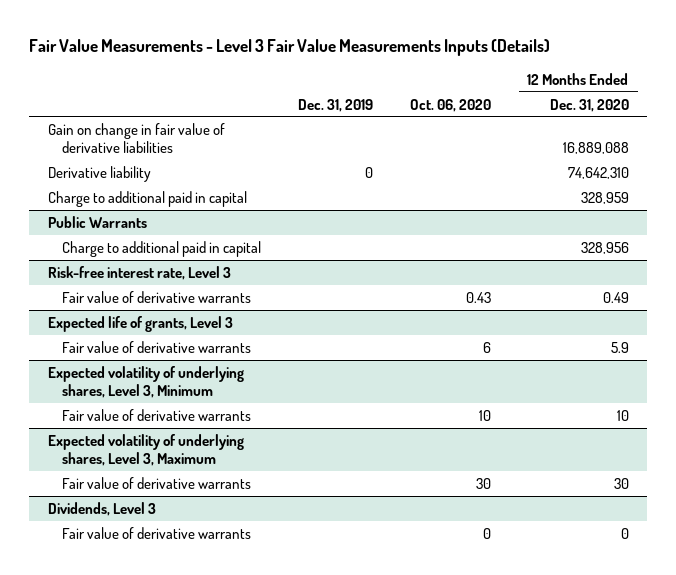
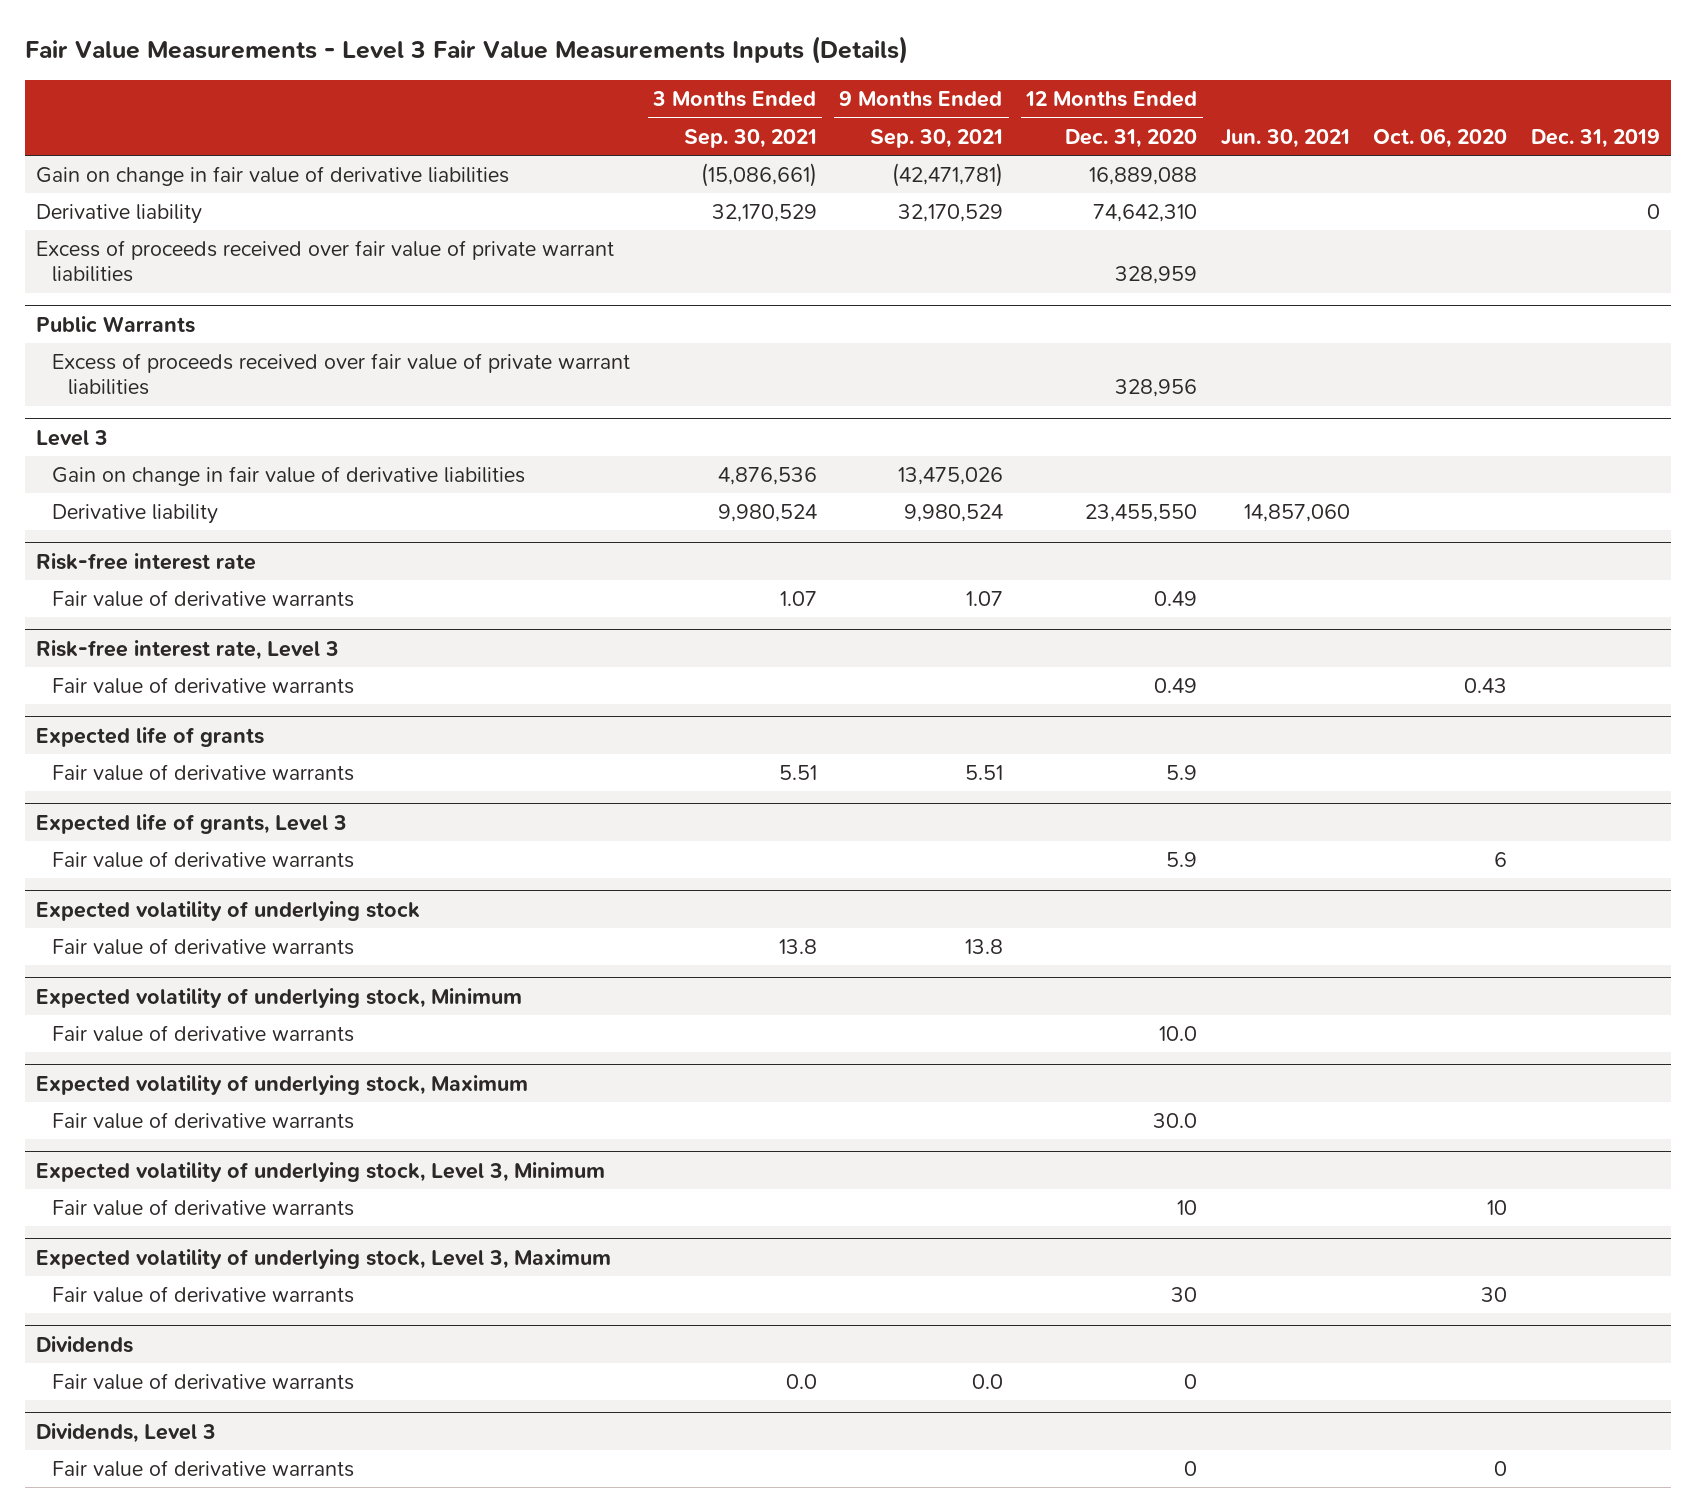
- | Dec. 31, 2019 | Oct. 06, 2020 | 12 Months Ended Dec. 31, 2020
+ | 3 Months Ended Sep. 30, 2021 | 9 Months Ended Sep. 30, 2021 | 12 Months Ended Dec. 31, 2020 | Jun. 30, 2021 | Oct. 06, 2020 | Dec. 31, 2019
- Charge to additional paid in capital | | | 328,959
+ Excess of proceeds received over fair value of private warrant liabilities | | | 328,959 | | |
@ Public Warrants
- Charge to additional paid in capital | | | 328,956
+ Excess of proceeds received over fair value of private warrant liabilities | | | 328,956 | | |
+ Level 3
+ Gain on change in fair value of derivative liabilities | 4,876,536 | 13,475,026 | | | |
+ Derivative liability | 9,980,524 | 9,980,524 | 23,455,550 | 14,857,060 | |
+ Risk-free interest rate
+ Fair value of derivative warrants | 1.07 | 1.07 | 0.49 | | |
+ Expected life of grants
+ Fair value of derivative warrants | 5.51 | 5.51 | 5.9 | | |
- Expected volatility of underlying shares, Level 3, Minimum
+ Expected volatility of underlying stock
+ Fair value of derivative warrants | 13.8 | 13.8 | | | |
+ Expected volatility of underlying stock, Minimum
+ Fair value of derivative warrants | | | 10.0 | | |
+ Expected volatility of underlying stock, Maximum
+ Fair value of derivative warrants | | | 30.0 | | |
+ Expected volatility of underlying stock, Level 3, Minimum
- Expected volatility of underlying shares, Level 3, Maximum
+ Expected volatility of underlying stock, Level 3, Maximum
+ Dividends
+ Fair value of derivative warrants | 0.0 | 0.0 | 0 | | |

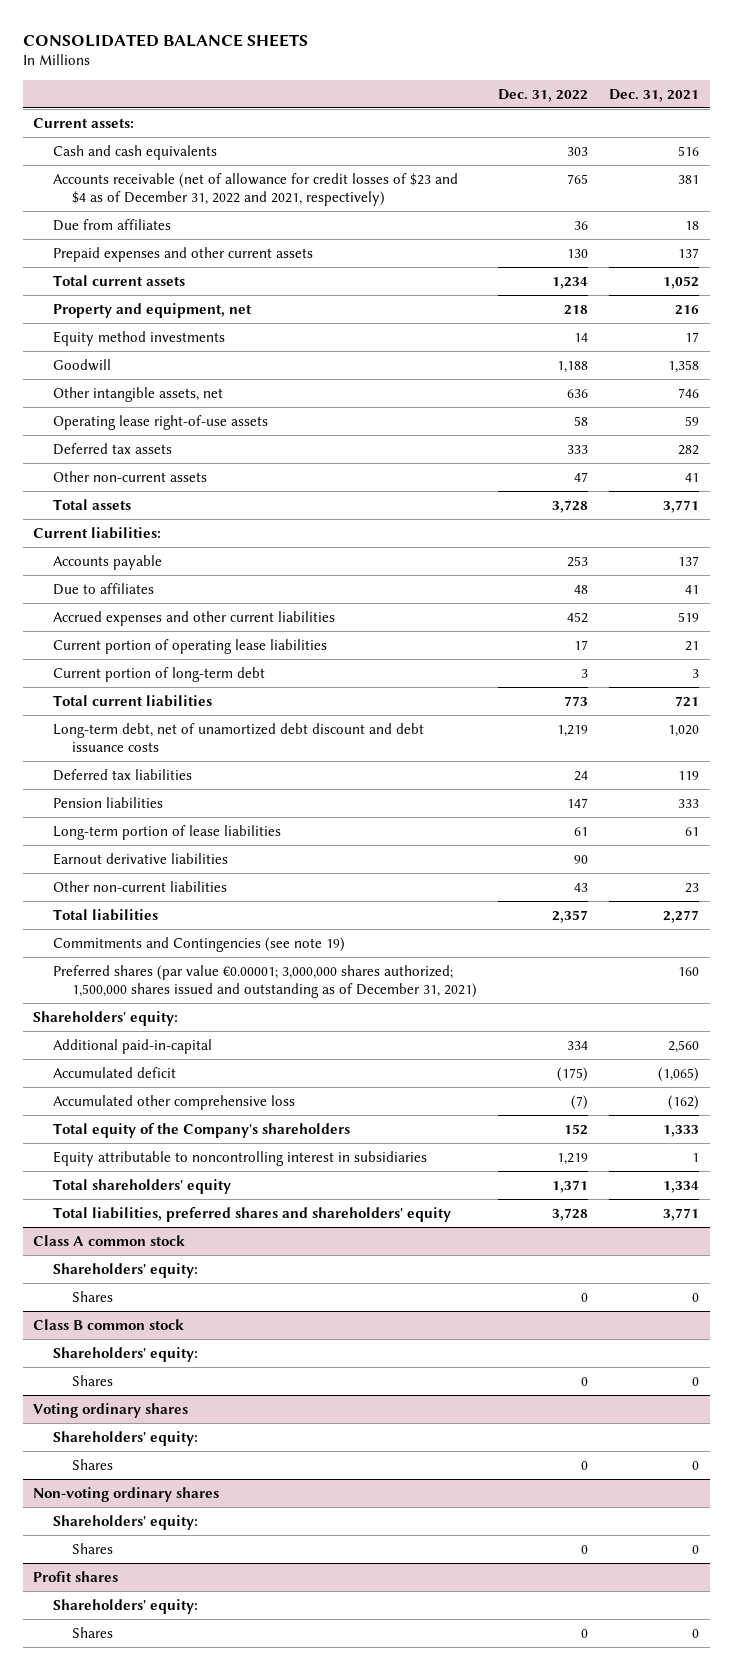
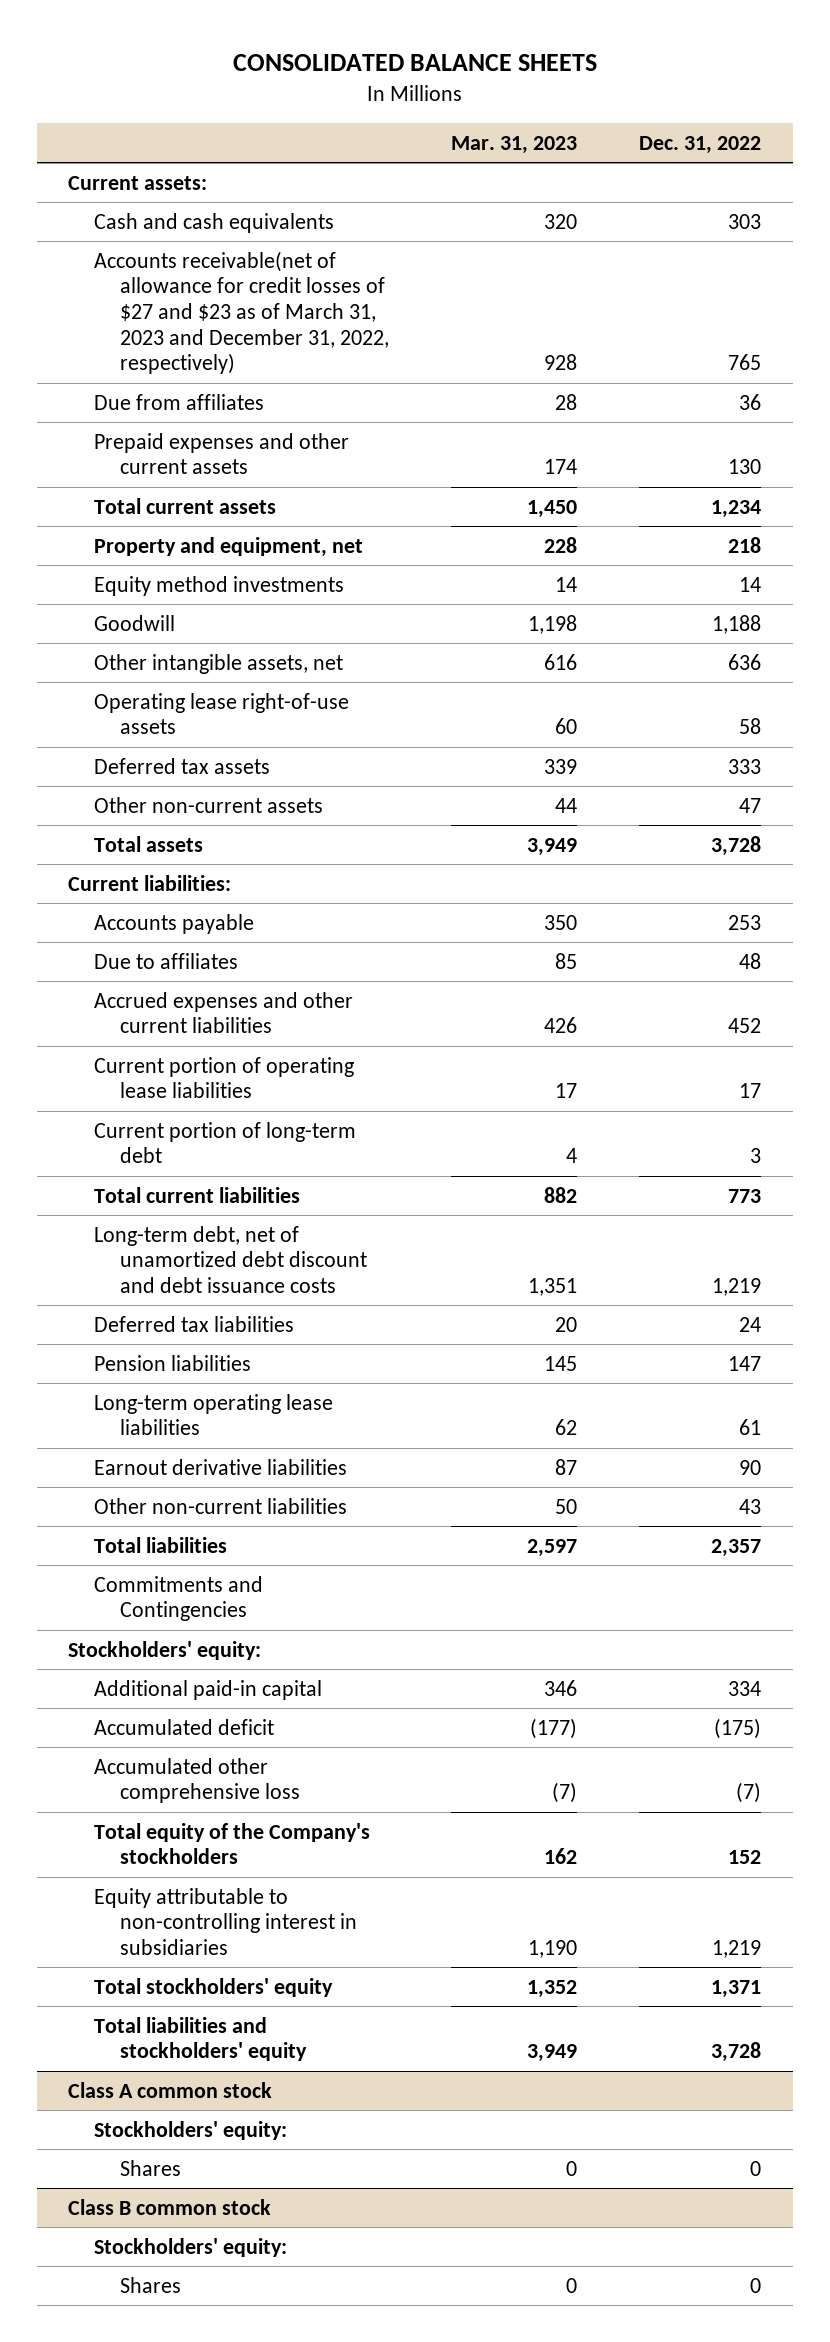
- | Dec. 31, 2022 | Dec. 31, 2021
+ | Mar. 31, 2023 | Dec. 31, 2022
- Accounts receivable (net of allowance for credit losses of $23 and $4 as of December 31, 2022 and 2021, respectively) | 765 | 381
+ Accounts receivable(net of allowance for credit losses of $27 and $23 as of March 31, 2023 and December 31, 2022, respectively) | 928 | 765
- Long-term portion of lease liabilities | 61 | 61
+ Long-term operating lease liabilities | 62 | 61
- Commitments and Contingencies (see note 19)
- Preferred shares (par value €0.00001; 3,000,000 shares authorized; 1,500,000 shares issued and outstanding as of December 31, 2021) | | 160
- Shareholders' equity:
- Additional paid-in-capital | 334 | 2,560
+ Commitments and Contingencies
+ Stockholders' equity:
+ Additional paid-in capital | 346 | 334
- Total equity of the Company's shareholders | 152 | 1,333
- Equity attributable to noncontrolling interest in subsidiaries | 1,219 | 1
- Total shareholders' equity | 1,371 | 1,334
- Total liabilities, preferred shares and shareholders' equity | 3,728 | 3,771
+ Total equity of the Company's stockholders | 162 | 152
+ Equity attributable to non-controlling interest in subsidiaries | 1,190 | 1,219
+ Total stockholders' equity | 1,352 | 1,371
+ Total liabilities and stockholders' equity | 3,949 | 3,728
@ Class A common stock
- Shareholders' equity:
+ Stockholders' equity:
@ Class B common stock
- Shareholders' equity:
- Shares | 0 | 0
- Voting ordinary shares
- Shareholders' equity:
- Shares | 0 | 0
- Non-voting ordinary shares
- Shareholders' equity:
- Shares | 0 | 0
- Profit shares
- Shareholders' equity:
@ Class B common stock
+ Stockholders' equity:

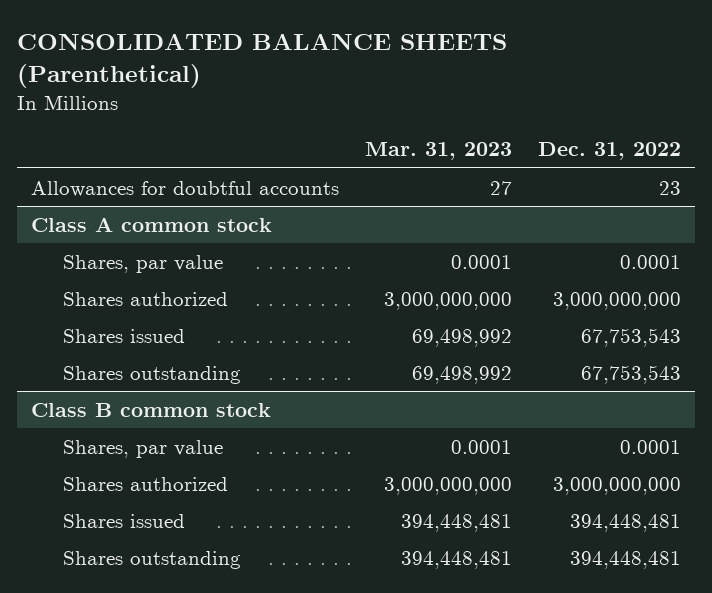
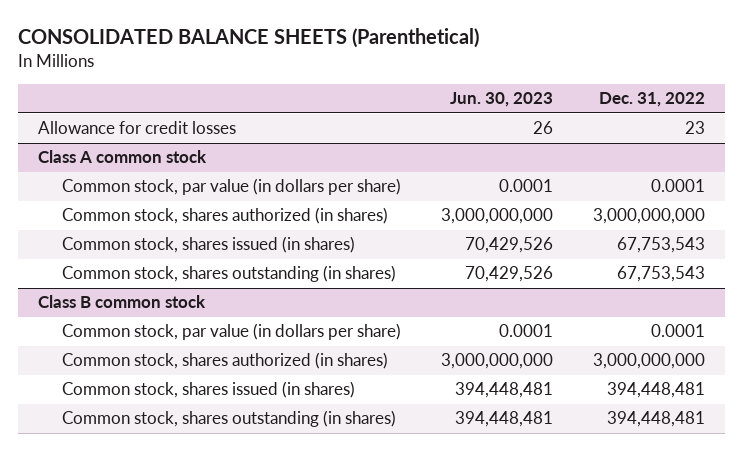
- | Mar. 31, 2023 | Dec. 31, 2022
+ | Jun. 30, 2023 | Dec. 31, 2022
- Allowances for doubtful accounts | 27 | 23
+ Allowance for credit losses | 26 | 23
@ Class A common stock
- Shares, par value | 0.0001 | 0.0001
- Shares authorized | 3,000,000,000 | 3,000,000,000
- Shares issued | 69,498,992 | 67,753,543
- Shares outstanding | 69,498,992 | 67,753,543
+ Common stock, par value (in dollars per share) | 0.0001 | 0.0001
+ Common stock, shares authorized (in shares) | 3,000,000,000 | 3,000,000,000
+ Common stock, shares issued (in shares) | 70,429,526 | 67,753,543
+ Common stock, shares outstanding (in shares) | 70,429,526 | 67,753,543
@ Class B common stock
- Shares, par value | 0.0001 | 0.0001
- Shares authorized | 3,000,000,000 | 3,000,000,000
- Shares issued | 394,448,481 | 394,448,481
- Shares outstanding | 394,448,481 | 394,448,481
+ Common stock, par value (in dollars per share) | 0.0001 | 0.0001
+ Common stock, shares authorized (in shares) | 3,000,000,000 | 3,000,000,000
+ Common stock, shares issued (in shares) | 394,448,481 | 394,448,481
+ Common stock, shares outstanding (in shares) | 394,448,481 | 394,448,481

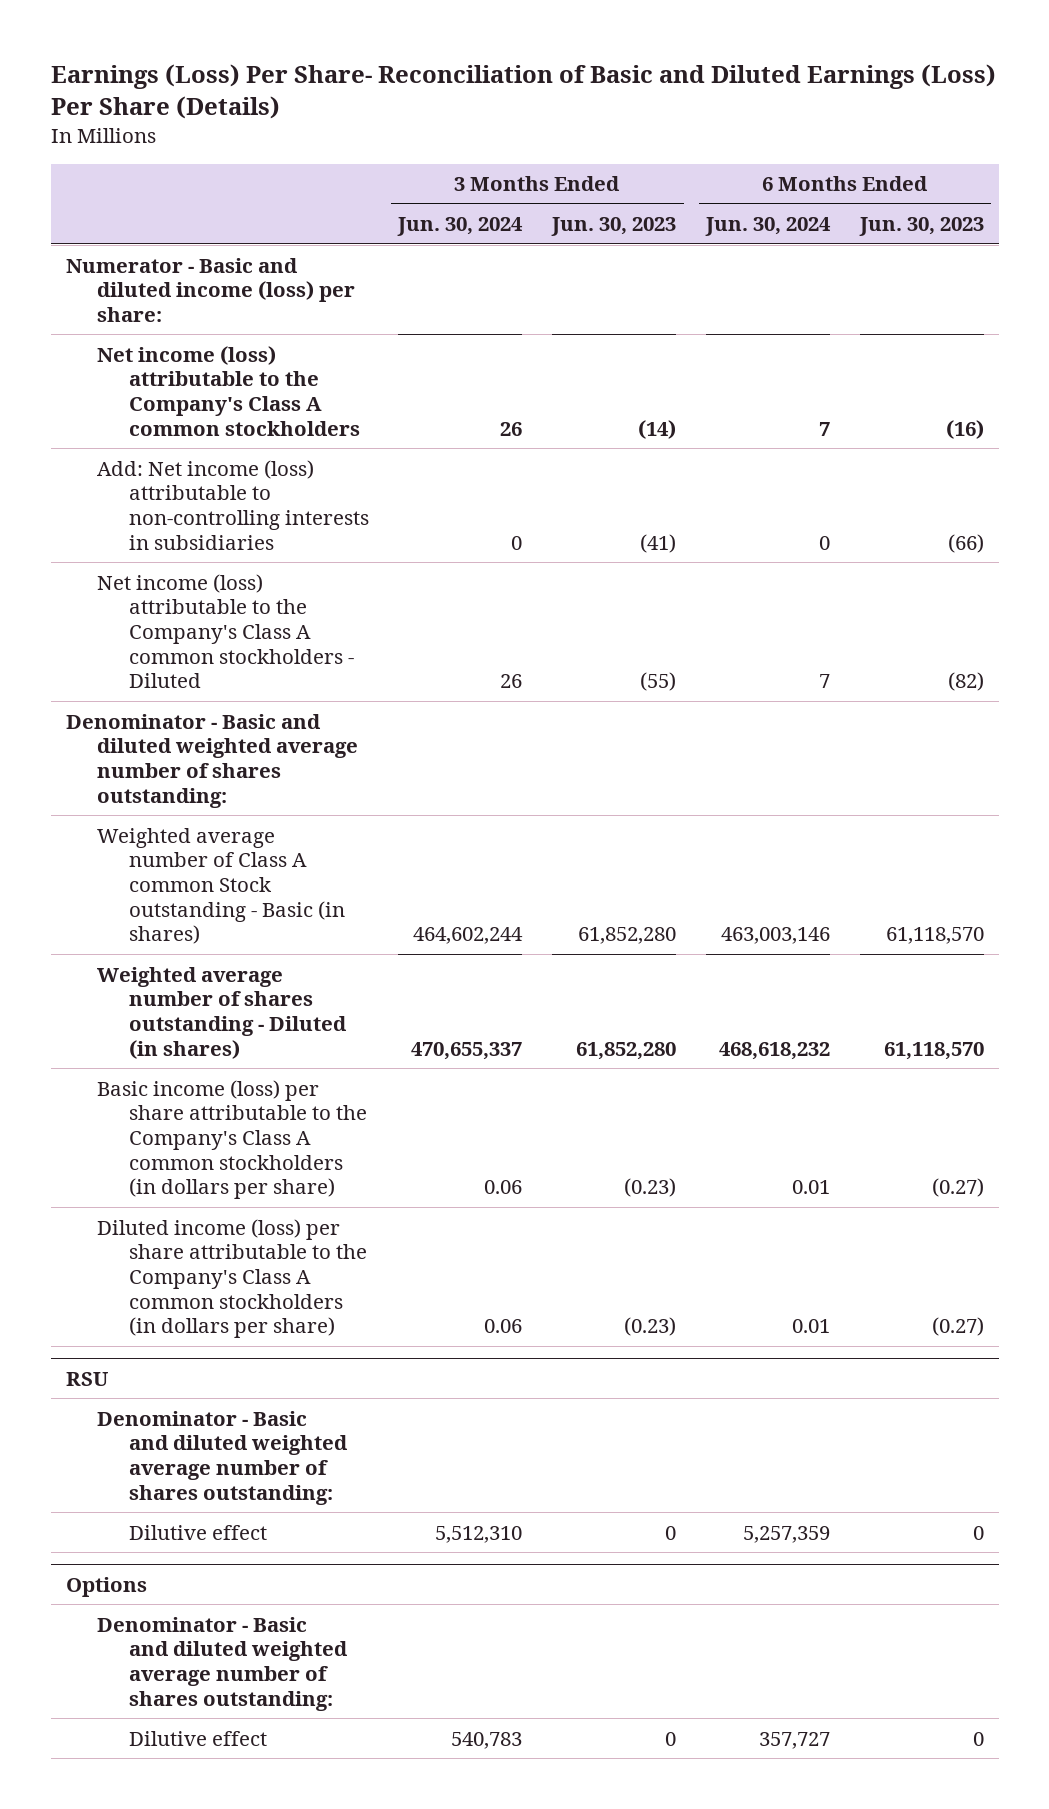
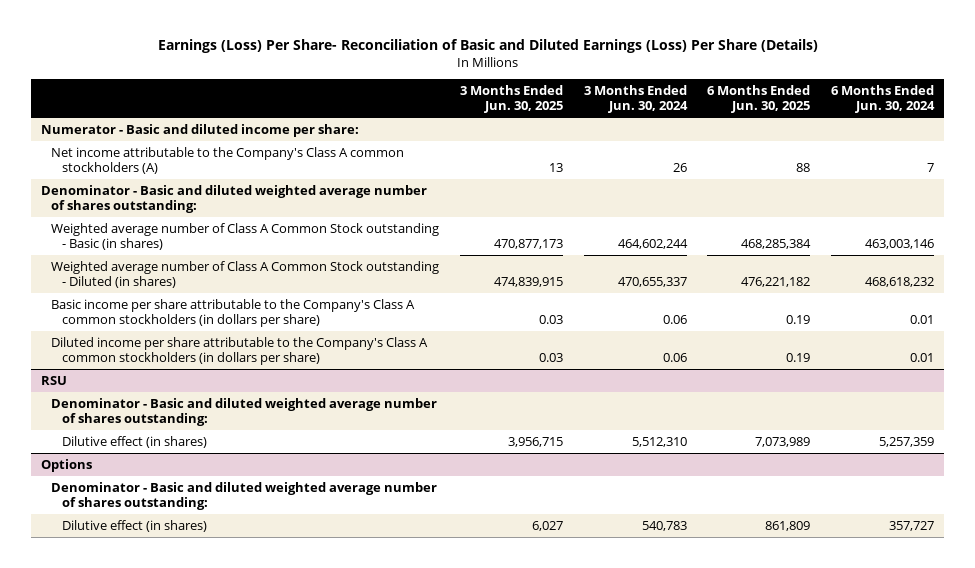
- | 3 Months Ended Jun. 30, 2024 | 3 Months Ended Jun. 30, 2023 | 6 Months Ended Jun. 30, 2024 | 6 Months Ended Jun. 30, 2023
+ | 3 Months Ended Jun. 30, 2025 | 3 Months Ended Jun. 30, 2024 | 6 Months Ended Jun. 30, 2025 | 6 Months Ended Jun. 30, 2024
- Numerator - Basic and diluted income (loss) per share:
- Net income (loss) attributable to the Company's Class A common stockholders | 26 | (14) | 7 | (16)
- Add: Net income (loss) attributable to non-controlling interests in subsidiaries | 0 | (41) | 0 | (66)
- Net income (loss) attributable to the Company's Class A common stockholders - Diluted | 26 | (55) | 7 | (82)
+ Numerator - Basic and diluted income per share:
+ Net income attributable to the Company's Class A common stockholders (A) | 13 | 26 | 88 | 7
- Weighted average number of Class A common Stock outstanding - Basic (in shares) | 464,602,244 | 61,852,280 | 463,003,146 | 61,118,570
- Weighted average number of shares outstanding - Diluted (in shares) | 470,655,337 | 61,852,280 | 468,618,232 | 61,118,570
- Basic income (loss) per share attributable to the Company's Class A common stockholders (in dollars per share) | 0.06 | (0.23) | 0.01 | (0.27)
- Diluted income (loss) per share attributable to the Company's Class A common stockholders (in dollars per share) | 0.06 | (0.23) | 0.01 | (0.27)
+ Weighted average number of Class A Common Stock outstanding - Basic (in shares) | 470,877,173 | 464,602,244 | 468,285,384 | 463,003,146
+ Weighted average number of Class A Common Stock outstanding - Diluted (in shares) | 474,839,915 | 470,655,337 | 476,221,182 | 468,618,232
+ Basic income per share attributable to the Company's Class A common stockholders (in dollars per share) | 0.03 | 0.06 | 0.19 | 0.01
+ Diluted income per share attributable to the Company's Class A common stockholders (in dollars per share) | 0.03 | 0.06 | 0.19 | 0.01
@ RSU
- Dilutive effect | 5,512,310 | 0 | 5,257,359 | 0
+ Dilutive effect (in shares) | 3,956,715 | 5,512,310 | 7,073,989 | 5,257,359
@ Options
- Dilutive effect | 540,783 | 0 | 357,727 | 0
+ Dilutive effect (in shares) | 6,027 | 540,783 | 861,809 | 357,727

